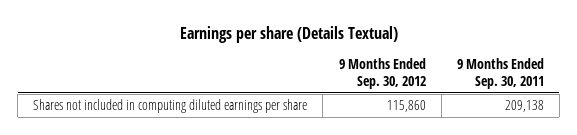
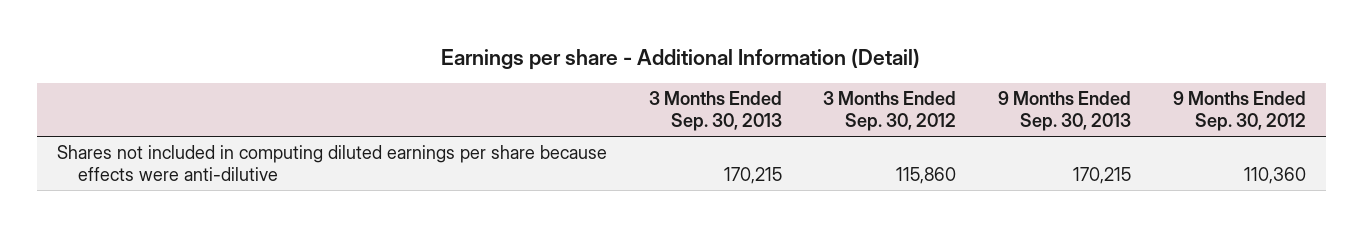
- Earnings per share (Details Textual)
+ Earnings per share - Additional Information (Detail)
- | 9 Months Ended Sep. 30, 2012 | 9 Months Ended Sep. 30, 2011
+ | 3 Months Ended Sep. 30, 2013 | 3 Months Ended Sep. 30, 2012 | 9 Months Ended Sep. 30, 2013 | 9 Months Ended Sep. 30, 2012
- Shares not included in computing diluted earnings per share | 115,860 | 209,138
+ Shares not included in computing diluted earnings per share because effects were anti-dilutive | 170,215 | 115,860 | 170,215 | 110,360

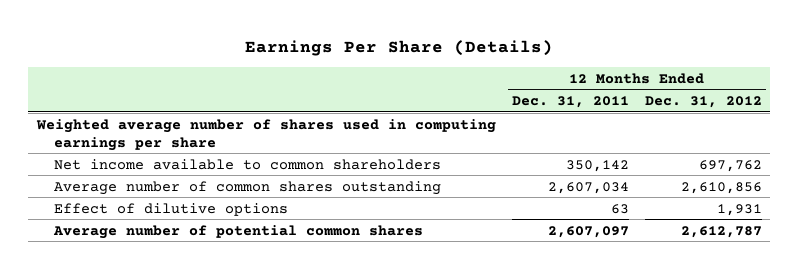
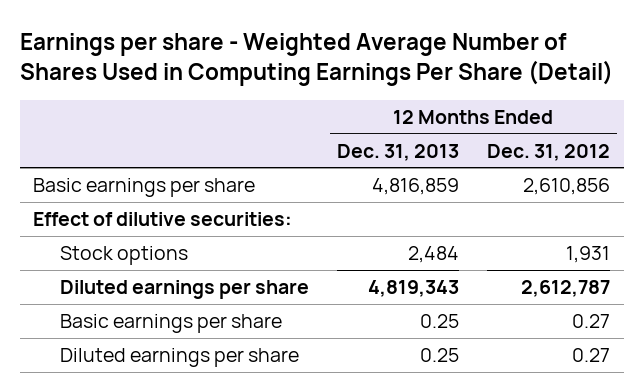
- Earnings Per Share (Details)
+ Earnings per share - Weighted Average Number of Shares Used in Computing Earnings Per Share (Detail)
- | 12 Months Ended Dec. 31, 2011 | 12 Months Ended Dec. 31, 2012
+ | 12 Months Ended Dec. 31, 2013 | 12 Months Ended Dec. 31, 2012
- Weighted average number of shares used in computing earnings per share
- Net income available to common shareholders | 350,142 | 697,762
- Average number of common shares outstanding | 2,607,034 | 2,610,856
- Effect of dilutive options | 63 | 1,931
- Average number of potential common shares | 2,607,097 | 2,612,787
+ Basic earnings per share | 4,816,859 | 2,610,856
+ Effect of dilutive securities:
+ Stock options | 2,484 | 1,931
+ Diluted earnings per share | 4,819,343 | 2,612,787
+ Basic earnings per share | 0.25 | 0.27
+ Diluted earnings per share | 0.25 | 0.27

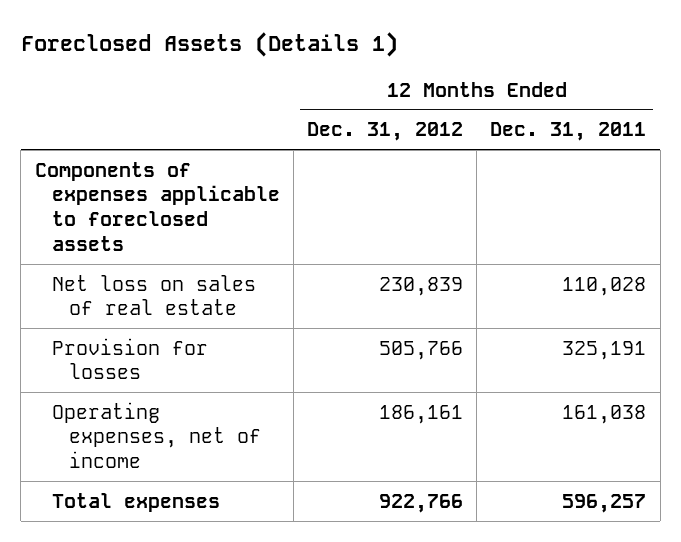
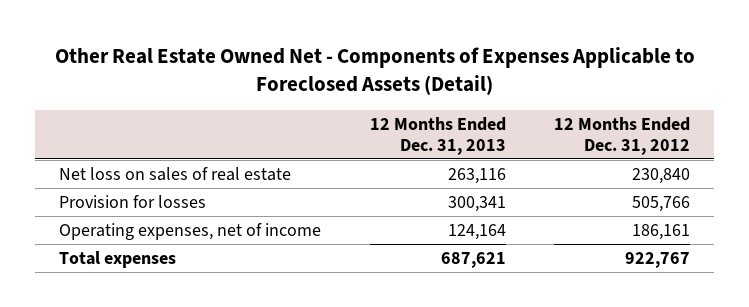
- Foreclosed Assets (Details 1)
+ Other Real Estate Owned Net - Components of Expenses Applicable to Foreclosed Assets (Detail)
- | 12 Months Ended Dec. 31, 2012 | 12 Months Ended Dec. 31, 2011
+ | 12 Months Ended Dec. 31, 2013 | 12 Months Ended Dec. 31, 2012
- Components of expenses applicable to foreclosed assets
- Net loss on sales of real estate | 230,839 | 110,028
+ Net loss on sales of real estate | 263,116 | 230,840
- Total expenses | 922,766 | 596,257
+ Total expenses | 687,621 | 922,767

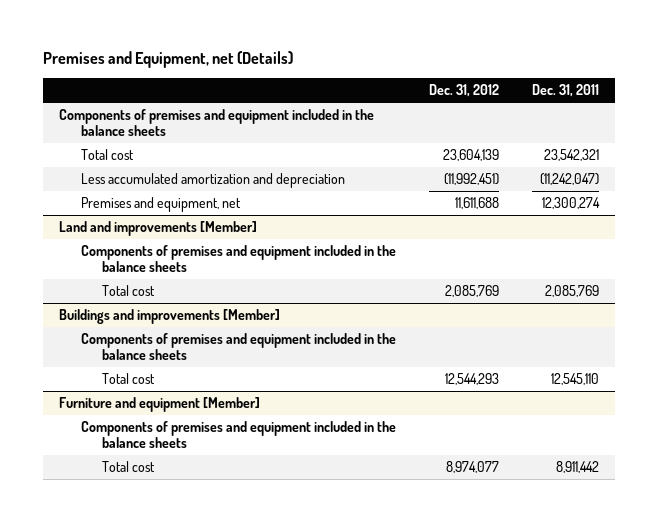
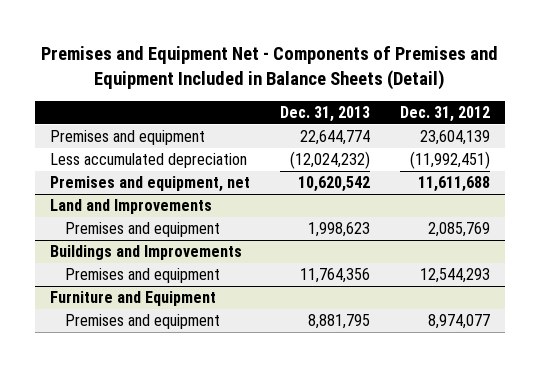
- Premises and Equipment, net (Details)
+ Premises and Equipment Net - Components of Premises and Equipment Included in Balance Sheets (Detail)
- | Dec. 31, 2012 | Dec. 31, 2011
+ | Dec. 31, 2013 | Dec. 31, 2012
- Components of premises and equipment included in the balance sheets
- Total cost | 23,604,139 | 23,542,321
- Less accumulated amortization and depreciation | (11,992,451) | (11,242,047)
+ Premises and equipment | 22,644,774 | 23,604,139
+ Less accumulated depreciation | (12,024,232) | (11,992,451)
- Land and improvements [Member]
- Components of premises and equipment included in the balance sheets
- Total cost | 2,085,769 | 2,085,769
- Buildings and improvements [Member]
- Components of premises and equipment included in the balance sheets
- Total cost | 12,544,293 | 12,545,110
- Furniture and equipment [Member]
- Components of premises and equipment included in the balance sheets
- Total cost | 8,974,077 | 8,911,442
+ Land and Improvements
+ Premises and equipment | 1,998,623 | 2,085,769
+ Buildings and Improvements
+ Premises and equipment | 11,764,356 | 12,544,293
+ Furniture and Equipment
+ Premises and equipment | 8,881,795 | 8,974,077

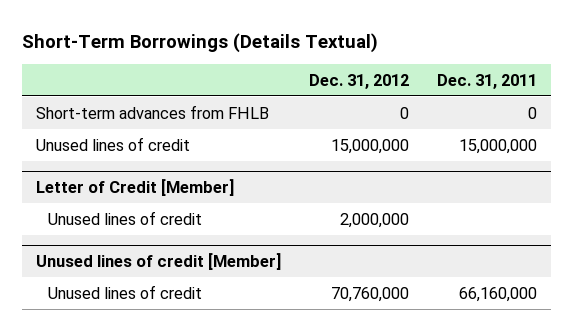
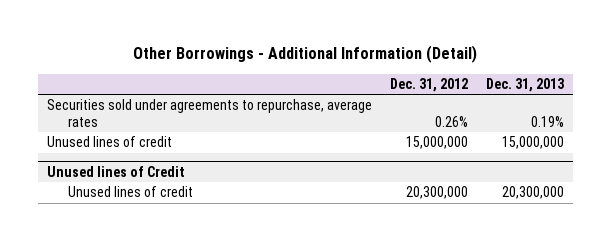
- Short-Term Borrowings (Details Textual)
+ Other Borrowings - Additional Information (Detail)
- | Dec. 31, 2012 | Dec. 31, 2011
+ | Dec. 31, 2012 | Dec. 31, 2013
- Short-term advances from FHLB | 0 | 0
+ Securities sold under agreements to repurchase, average rates | 0.26% | 0.19%
- Letter of Credit [Member]
- Unused lines of credit | 2,000,000 |
- Unused lines of credit [Member]
- Unused lines of credit | 70,760,000 | 66,160,000
+ Unused lines of Credit
+ Unused lines of credit | 20,300,000 | 20,300,000

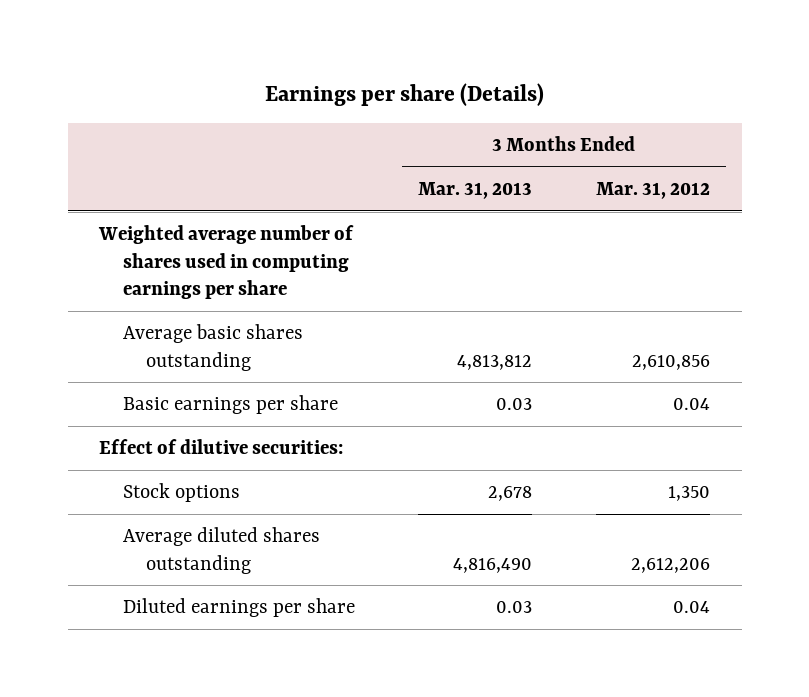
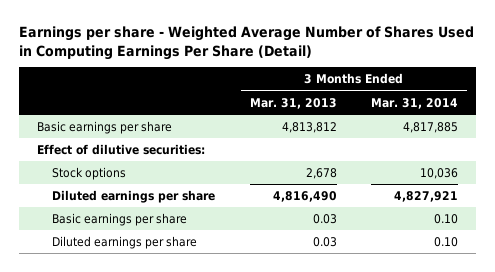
- Earnings per share (Details)
+ Earnings per share - Weighted Average Number of Shares Used in Computing Earnings Per Share (Detail)
- | 3 Months Ended Mar. 31, 2013 | 3 Months Ended Mar. 31, 2012
+ | 3 Months Ended Mar. 31, 2013 | 3 Months Ended Mar. 31, 2014
- Weighted average number of shares used in computing earnings per share
- Average basic shares outstanding | 4,813,812 | 2,610,856
+ Basic earnings per share | 4,813,812 | 4,817,885
- Average diluted shares outstanding | 4,816,490 | 2,612,206
+ Diluted earnings per share | 4,816,490 | 4,827,921
moved down: Basic earnings per share | 0.03 | 0.10

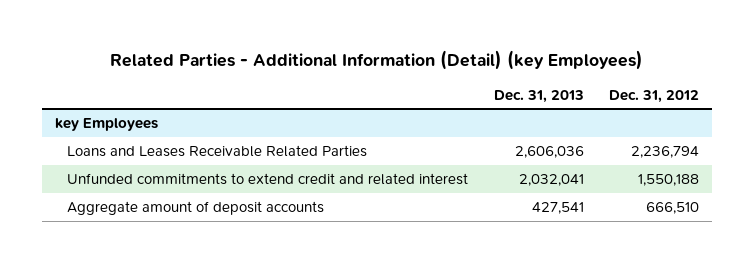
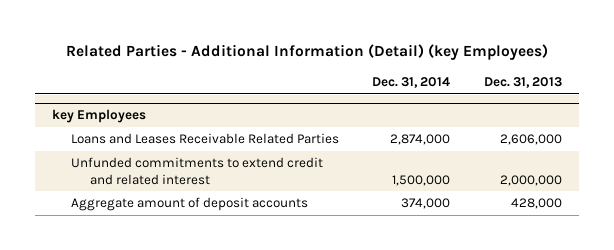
- | Dec. 31, 2013 | Dec. 31, 2012
+ | Dec. 31, 2014 | Dec. 31, 2013
@ key Employees
- Loans and Leases Receivable Related Parties | 2,606,036 | 2,236,794
- Unfunded commitments to extend credit and related interest | 2,032,041 | 1,550,188
- Aggregate amount of deposit accounts | 427,541 | 666,510
+ Loans and Leases Receivable Related Parties | 2,874,000 | 2,606,000
+ Unfunded commitments to extend credit and related interest | 1,500,000 | 2,000,000
+ Aggregate amount of deposit accounts | 374,000 | 428,000

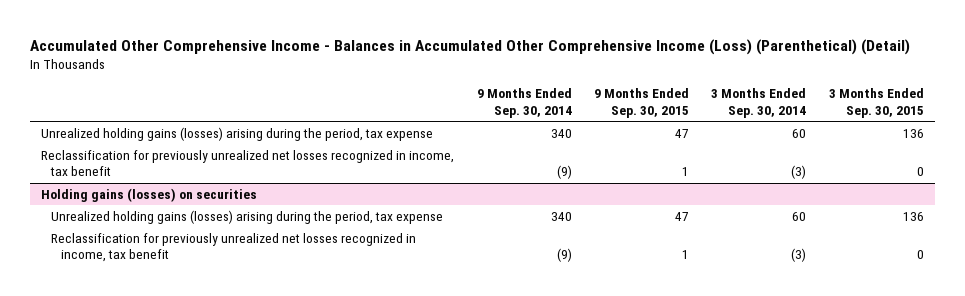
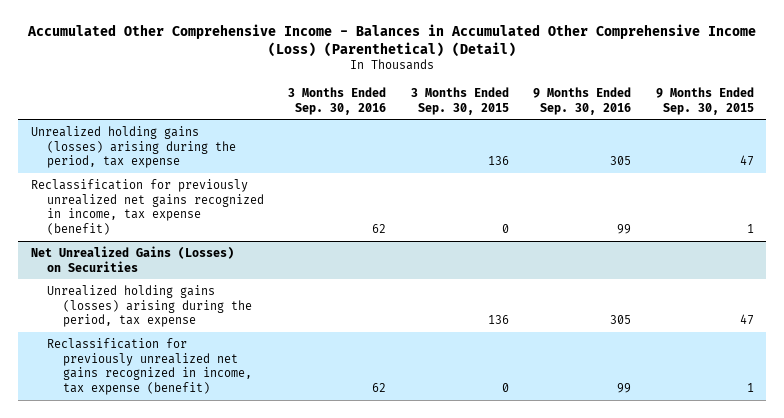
- | 9 Months Ended Sep. 30, 2014 | 9 Months Ended Sep. 30, 2015 | 3 Months Ended Sep. 30, 2014 | 3 Months Ended Sep. 30, 2015
+ | 3 Months Ended Sep. 30, 2016 | 3 Months Ended Sep. 30, 2015 | 9 Months Ended Sep. 30, 2016 | 9 Months Ended Sep. 30, 2015
- Reclassification for previously unrealized net losses recognized in income, tax benefit | (9) | 1 | (3) | 0
- Holding gains (losses) on securities
+ Reclassification for previously unrealized net gains recognized in income, tax expense (benefit) | 62 | 0 | 99 | 1
+ Net Unrealized Gains (Losses) on Securities
- Reclassification for previously unrealized net losses recognized in income, tax benefit | (9) | 1 | (3) | 0
+ Reclassification for previously unrealized net gains recognized in income, tax expense (benefit) | 62 | 0 | 99 | 1

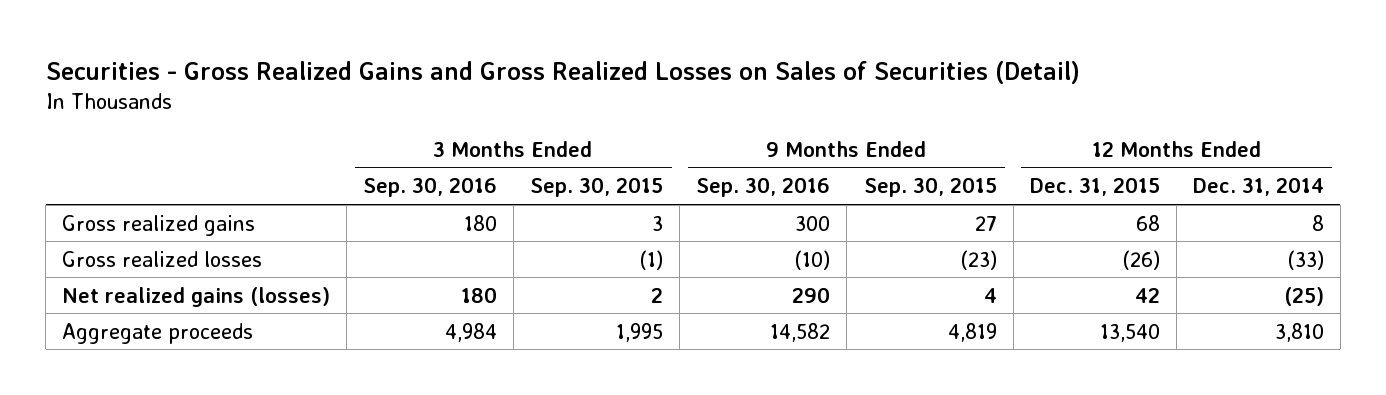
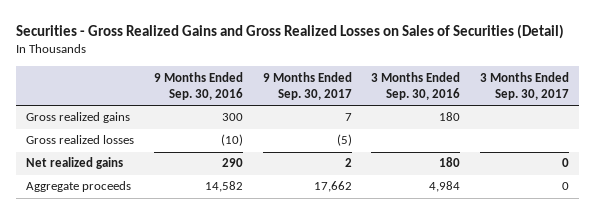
- | 3 Months Ended Sep. 30, 2016 | 3 Months Ended Sep. 30, 2015 | 9 Months Ended Sep. 30, 2016 | 9 Months Ended Sep. 30, 2015 | 12 Months Ended Dec. 31, 2015 | 12 Months Ended Dec. 31, 2014
+ | 9 Months Ended Sep. 30, 2016 | 9 Months Ended Sep. 30, 2017 | 3 Months Ended Sep. 30, 2016 | 3 Months Ended Sep. 30, 2017
- Net realized gains (losses) | 180 | 2 | 290 | 4 | 42 | (25)
+ Net realized gains | 290 | 2 | 180 | 0

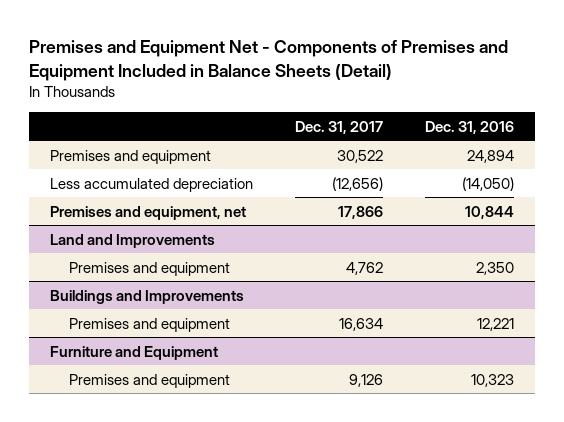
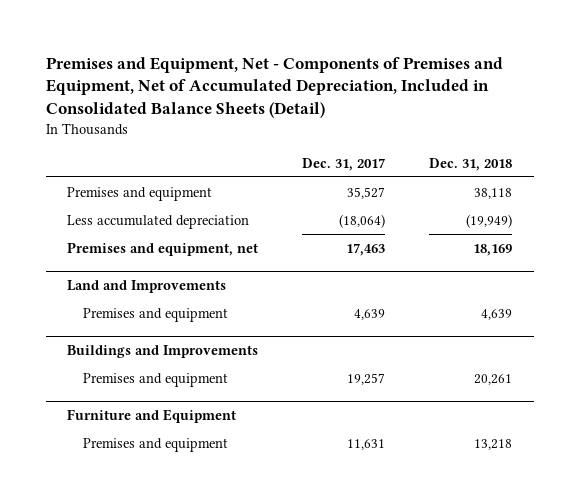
- Premises and Equipment Net - Components of Premises and Equipment Included in Balance Sheets (Detail)
+ Premises and Equipment, Net - Components of Premises and Equipment, Net of Accumulated Depreciation, Included in Consolidated Balance Sheets (Detail)
- | Dec. 31, 2017 | Dec. 31, 2016
+ | Dec. 31, 2017 | Dec. 31, 2018
- Premises and equipment | 30,522 | 24,894
- Less accumulated depreciation | (12,656) | (14,050)
- Premises and equipment, net | 17,866 | 10,844
+ Premises and equipment | 35,527 | 38,118
+ Less accumulated depreciation | (18,064) | (19,949)
+ Premises and equipment, net | 17,463 | 18,169
@ Land and Improvements
- Premises and equipment | 4,762 | 2,350
+ Premises and equipment | 4,639 | 4,639
@ Buildings and Improvements
- Premises and equipment | 16,634 | 12,221
+ Premises and equipment | 19,257 | 20,261
@ Furniture and Equipment
- Premises and equipment | 9,126 | 10,323
+ Premises and equipment | 11,631 | 13,218

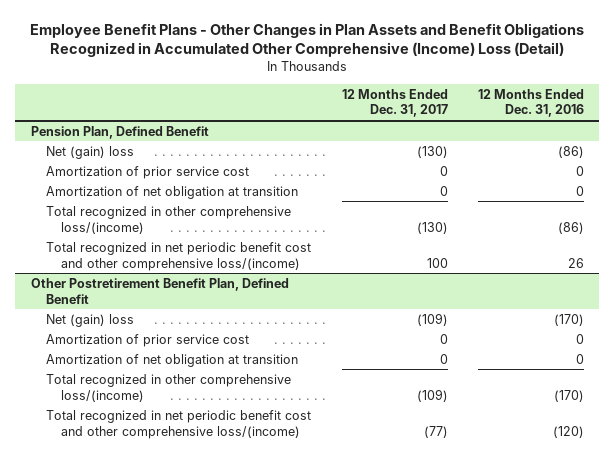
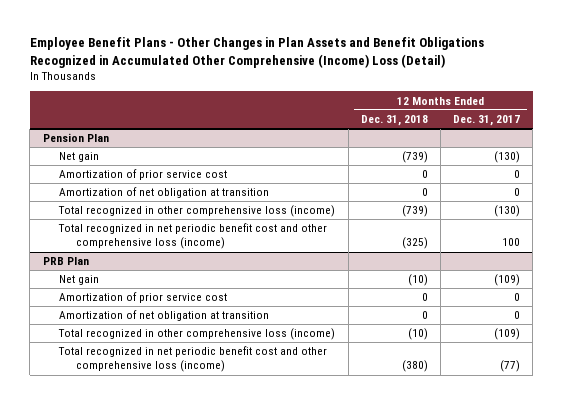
- | 12 Months Ended Dec. 31, 2017 | 12 Months Ended Dec. 31, 2016
+ | 12 Months Ended Dec. 31, 2018 | 12 Months Ended Dec. 31, 2017
- Pension Plan, Defined Benefit
- Net (gain) loss | (130) | (86)
+ Pension Plan
+ Net gain | (739) | (130)
- Total recognized in other comprehensive loss/(income) | (130) | (86)
- Total recognized in net periodic benefit cost and other comprehensive loss/(income) | 100 | 26
- Other Postretirement Benefit Plan, Defined Benefit
- Net (gain) loss | (109) | (170)
+ Total recognized in other comprehensive loss (income) | (739) | (130)
+ Total recognized in net periodic benefit cost and other comprehensive loss (income) | (325) | 100
+ PRB Plan
+ Net gain | (10) | (109)
- Total recognized in other comprehensive loss/(income) | (109) | (170)
- Total recognized in net periodic benefit cost and other comprehensive loss/(income) | (77) | (120)
+ Total recognized in other comprehensive loss (income) | (10) | (109)
+ Total recognized in net periodic benefit cost and other comprehensive loss (income) | (380) | (77)

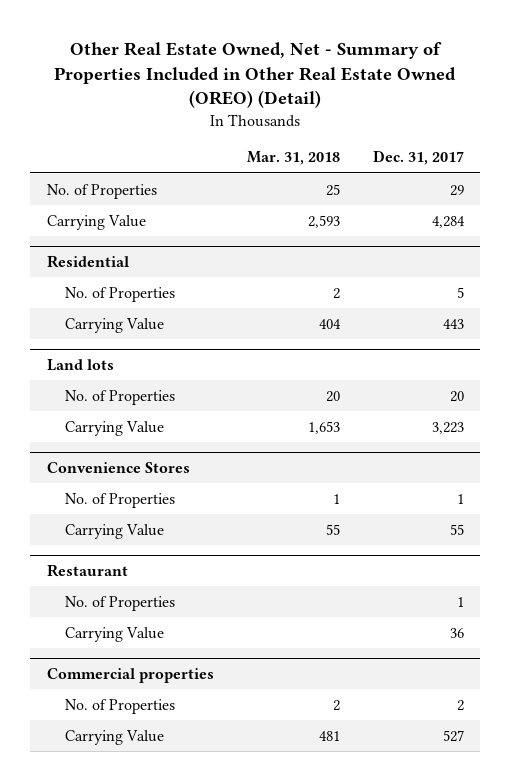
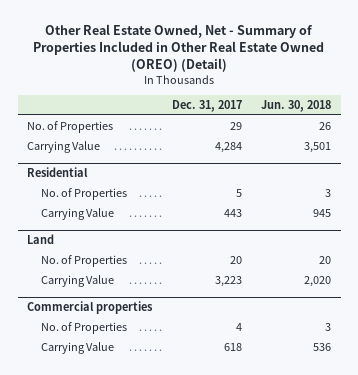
- | Mar. 31, 2018 | Dec. 31, 2017
+ | Dec. 31, 2017 | Jun. 30, 2018
- Land lots
+ Land
- Convenience Stores
- No. of Properties | 1 | 1
- Carrying Value | 55 | 55
- Restaurant
- No. of Properties | | 1
- Carrying Value | | 36
@ Commercial properties
- No. of Properties | 2 | 2
- Carrying Value | 481 | 527
+ No. of Properties | 4 | 3
+ Carrying Value | 618 | 536

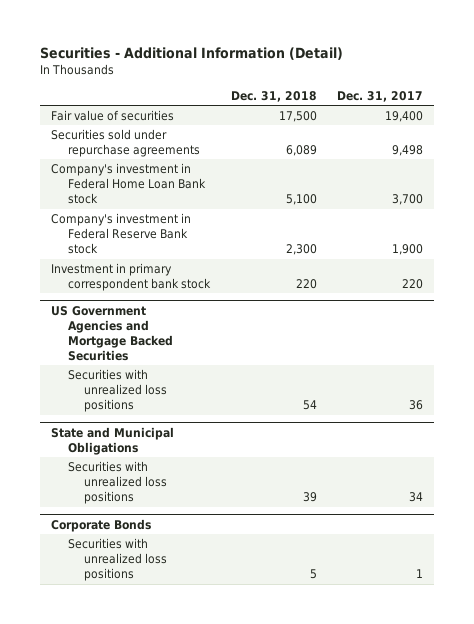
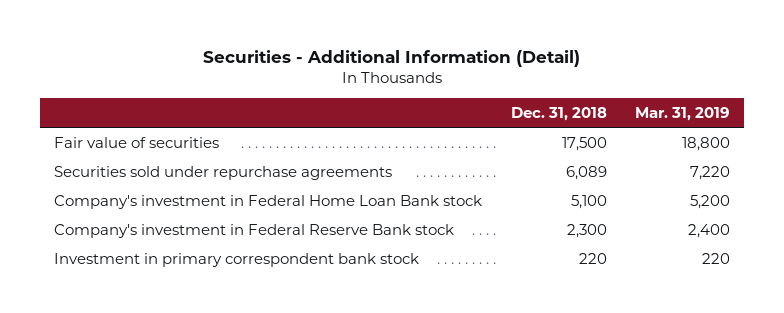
- | Dec. 31, 2018 | Dec. 31, 2017
+ | Dec. 31, 2018 | Mar. 31, 2019
- US Government Agencies and Mortgage Backed Securities
- Securities with unrealized loss positions | 54 | 36
- State and Municipal Obligations
- Securities with unrealized loss positions | 39 | 34
- Corporate Bonds
- Securities with unrealized loss positions | 5 | 1

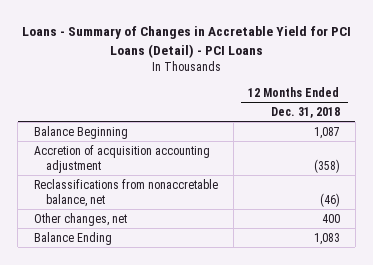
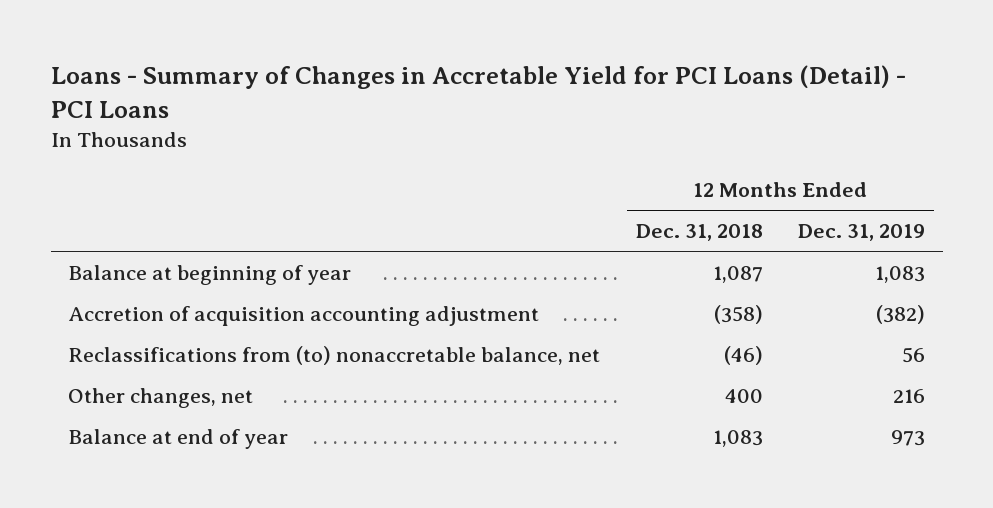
- | 12 Months Ended Dec. 31, 2018
+ | 12 Months Ended Dec. 31, 2018 | 12 Months Ended Dec. 31, 2019
- Balance Beginning | 1,087
+ Balance at beginning of year | 1,087 | 1,083
- Reclassifications from nonaccretable balance, net | (46)
+ Reclassifications from (to) nonaccretable balance, net | (46) | 56
- Balance Ending | 1,083
+ Balance at end of year | 1,083 | 973

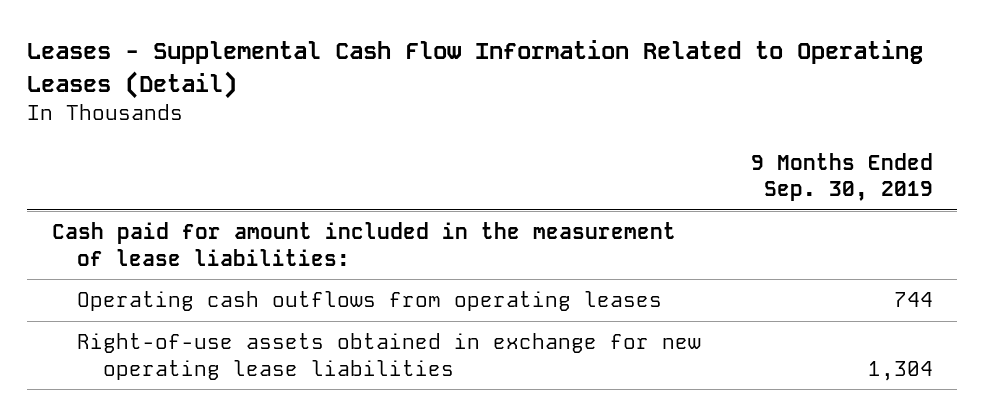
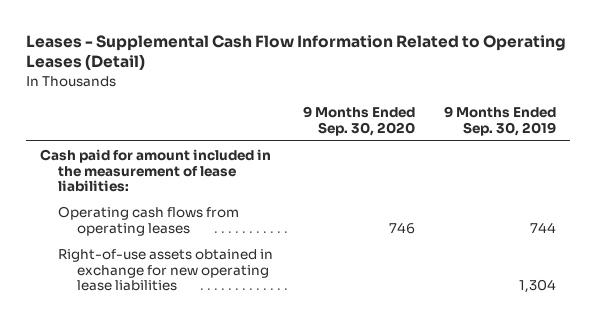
- | 9 Months Ended Sep. 30, 2019
+ | 9 Months Ended Sep. 30, 2020 | 9 Months Ended Sep. 30, 2019
- Operating cash outflows from operating leases | 744
+ Operating cash flows from operating leases | 746 | 744

